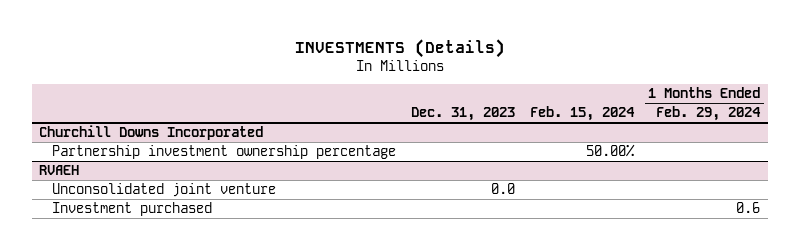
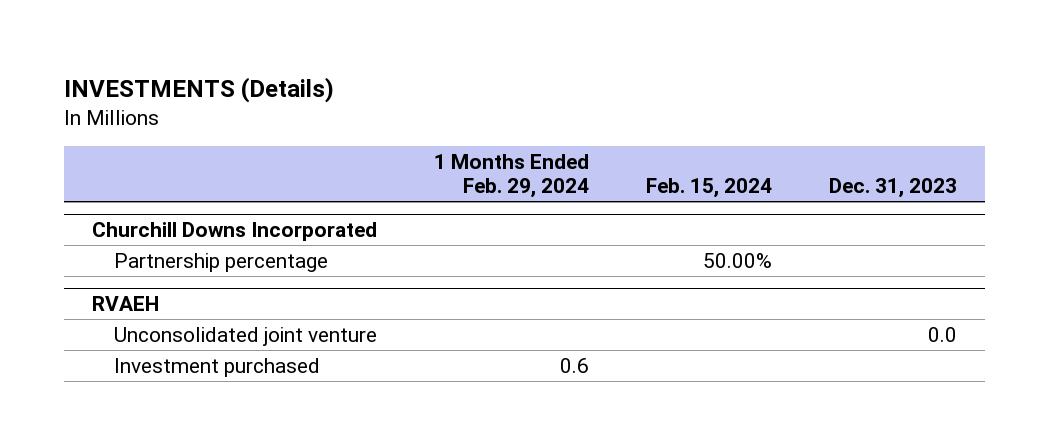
- | Dec. 31, 2023 | Feb. 15, 2024 | 1 Months Ended Feb. 29, 2024
+ | 1 Months Ended Feb. 29, 2024 | Feb. 15, 2024 | Dec. 31, 2023
@ Churchill Downs Incorporated
- Partnership investment ownership percentage | | 50.00% |
+ Partnership percentage | | 50.00% |

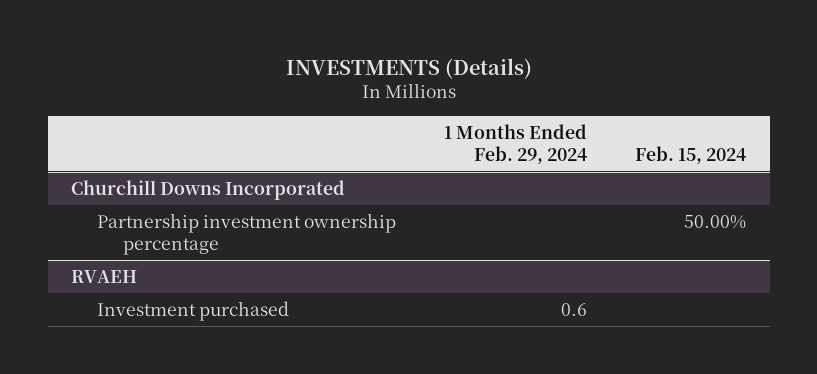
- | 1 Months Ended Feb. 29, 2024 | Feb. 15, 2024 | Dec. 31, 2023
+ | 1 Months Ended Feb. 29, 2024 | Feb. 15, 2024
@ Churchill Downs Incorporated
- Partnership percentage | | 50.00% |
+ Partnership investment ownership percentage | | 50.00%
@ RVAEH
- Unconsolidated joint venture | | | 0.0

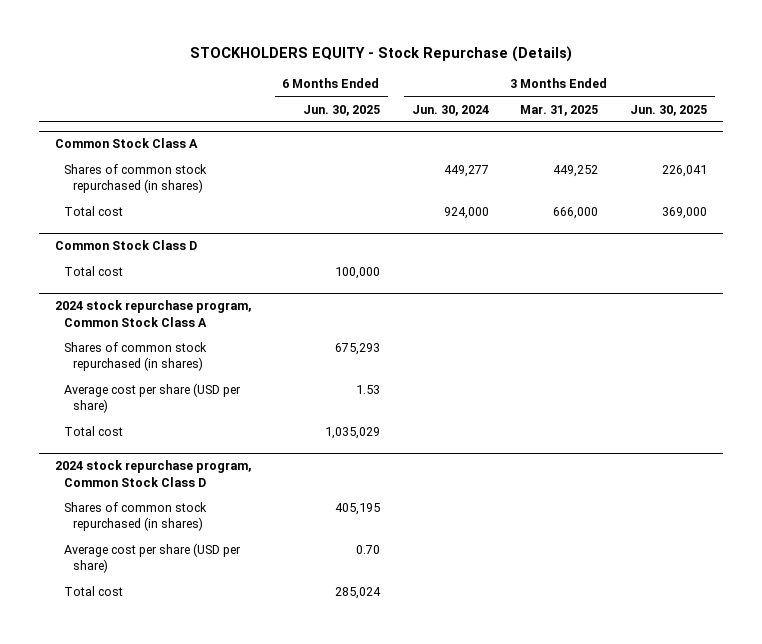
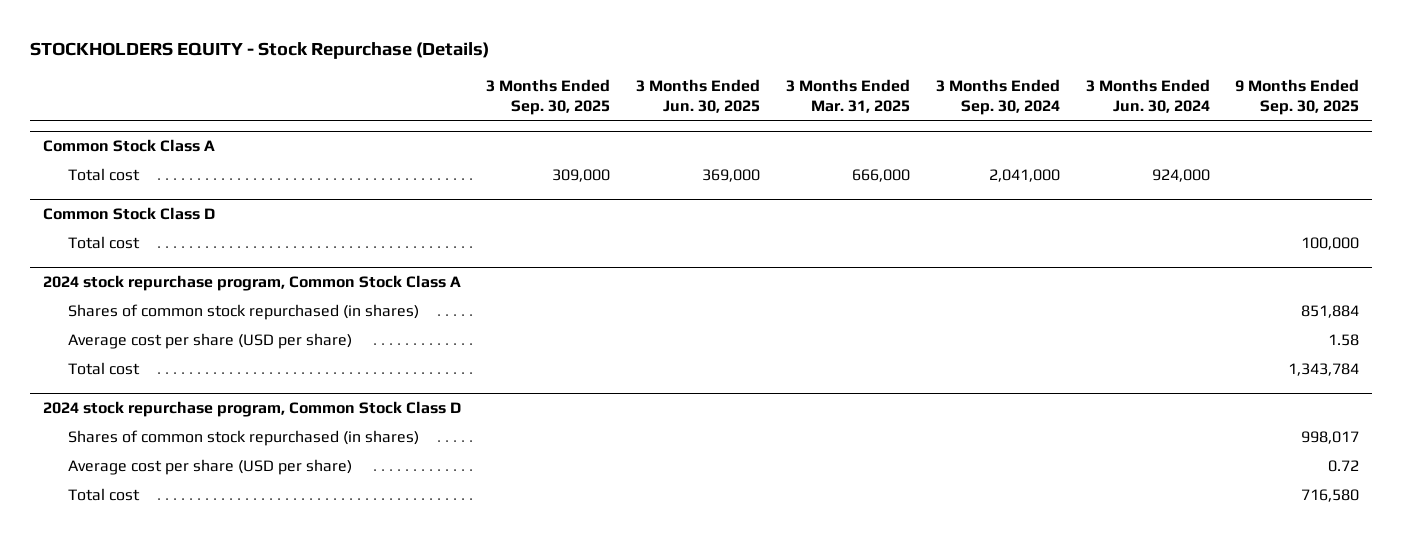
- | 6 Months Ended Jun. 30, 2025 | 3 Months Ended Jun. 30, 2024 | 3 Months Ended Mar. 31, 2025 | 3 Months Ended Jun. 30, 2025
+ | 3 Months Ended Sep. 30, 2025 | 3 Months Ended Jun. 30, 2025 | 3 Months Ended Mar. 31, 2025 | 3 Months Ended Sep. 30, 2024 | 3 Months Ended Jun. 30, 2024 | 9 Months Ended Sep. 30, 2025
@ Common Stock Class A
- Shares of common stock repurchased (in shares) | | 449,277 | 449,252 | 226,041

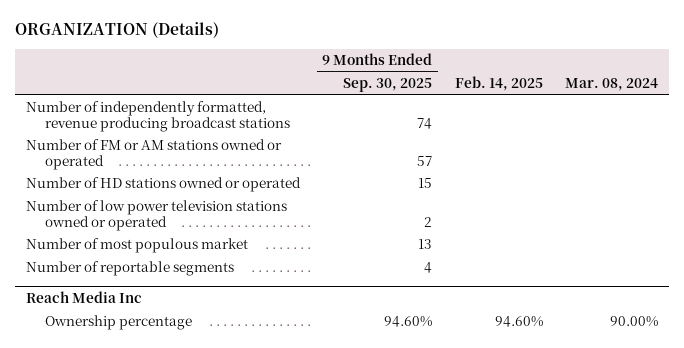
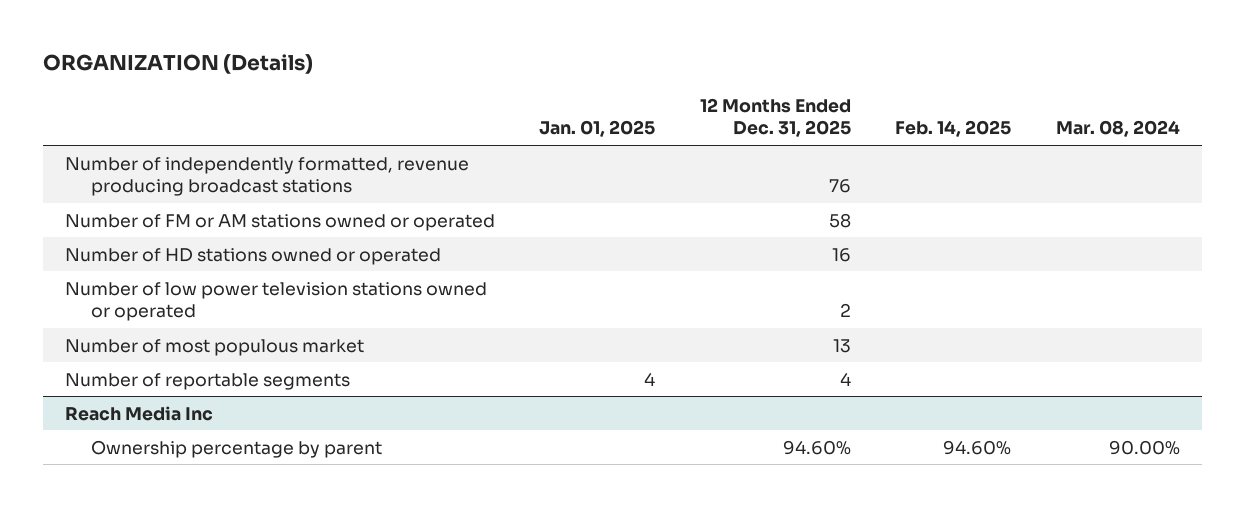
- | 9 Months Ended Sep. 30, 2025 | Feb. 14, 2025 | Mar. 08, 2024
+ | Jan. 01, 2025 | 12 Months Ended Dec. 31, 2025 | Feb. 14, 2025 | Mar. 08, 2024
@ Reach Media Inc
- Ownership percentage | 94.60% | 94.60% | 90.00%
+ Ownership percentage by parent | | 94.60% | 94.60% | 90.00%

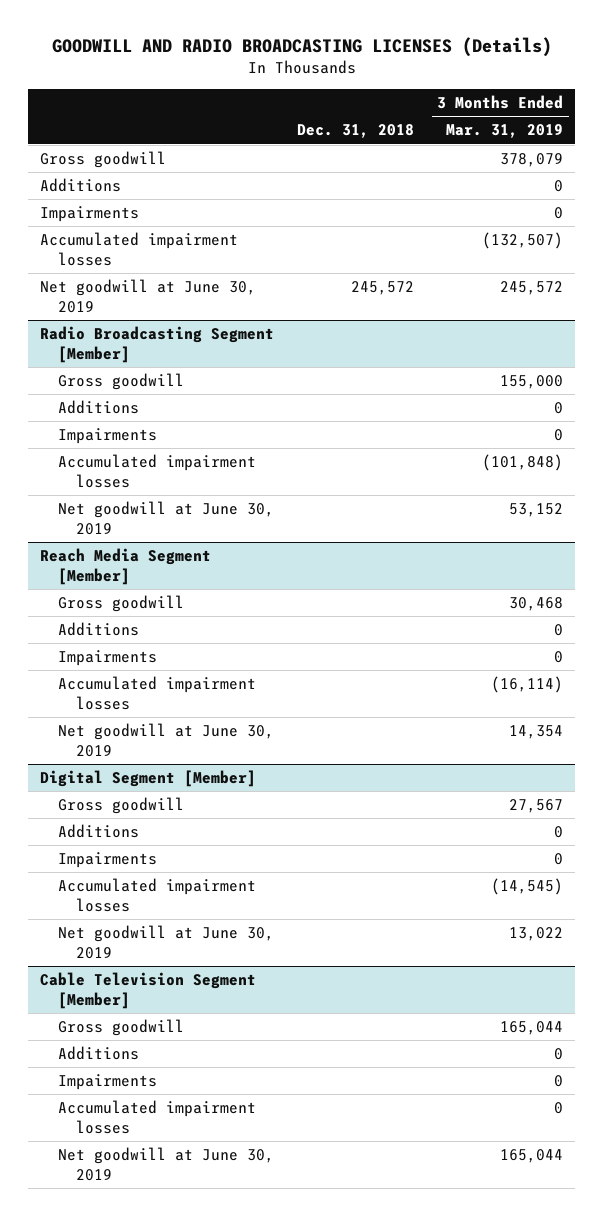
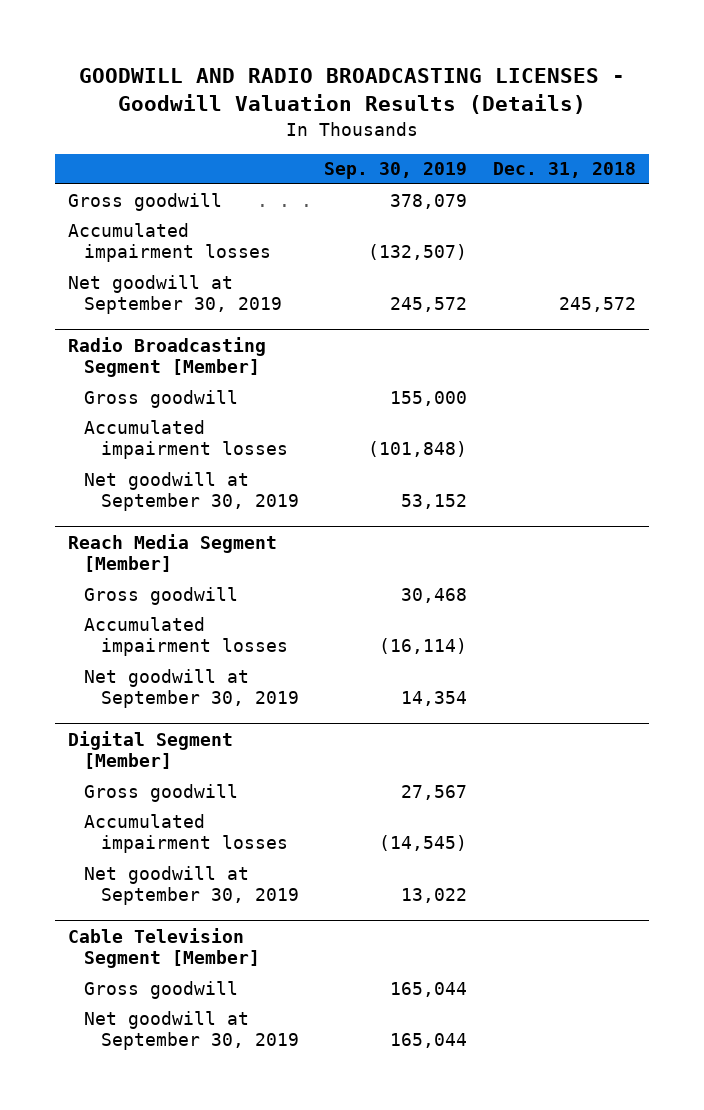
- GOODWILL AND RADIO BROADCASTING LICENSES (Details)
+ GOODWILL AND RADIO BROADCASTING LICENSES - Goodwill Valuation Results (Details)
- | Dec. 31, 2018 | 3 Months Ended Mar. 31, 2019
+ | Sep. 30, 2019 | Dec. 31, 2018
- Additions | | 0
- Impairments | | 0
- Net goodwill at June 30, 2019 | 245,572 | 245,572
+ Net goodwill at September 30, 2019 | 245,572 | 245,572
@ Radio Broadcasting Segment [Member]
- Additions | | 0
- Impairments | | 0
- Net goodwill at June 30, 2019 | | 53,152
+ Net goodwill at September 30, 2019 | 53,152 |
@ Reach Media Segment [Member]
- Additions | | 0
- Impairments | | 0
- Net goodwill at June 30, 2019 | | 14,354
+ Net goodwill at September 30, 2019 | 14,354 |
@ Digital Segment [Member]
- Additions | | 0
- Impairments | | 0
- Net goodwill at June 30, 2019 | | 13,022
+ Net goodwill at September 30, 2019 | 13,022 |
@ Cable Television Segment [Member]
- Additions | | 0
- Impairments | | 0
- Accumulated impairment losses | | 0
- Net goodwill at June 30, 2019 | | 165,044
+ Net goodwill at September 30, 2019 | 165,044 |

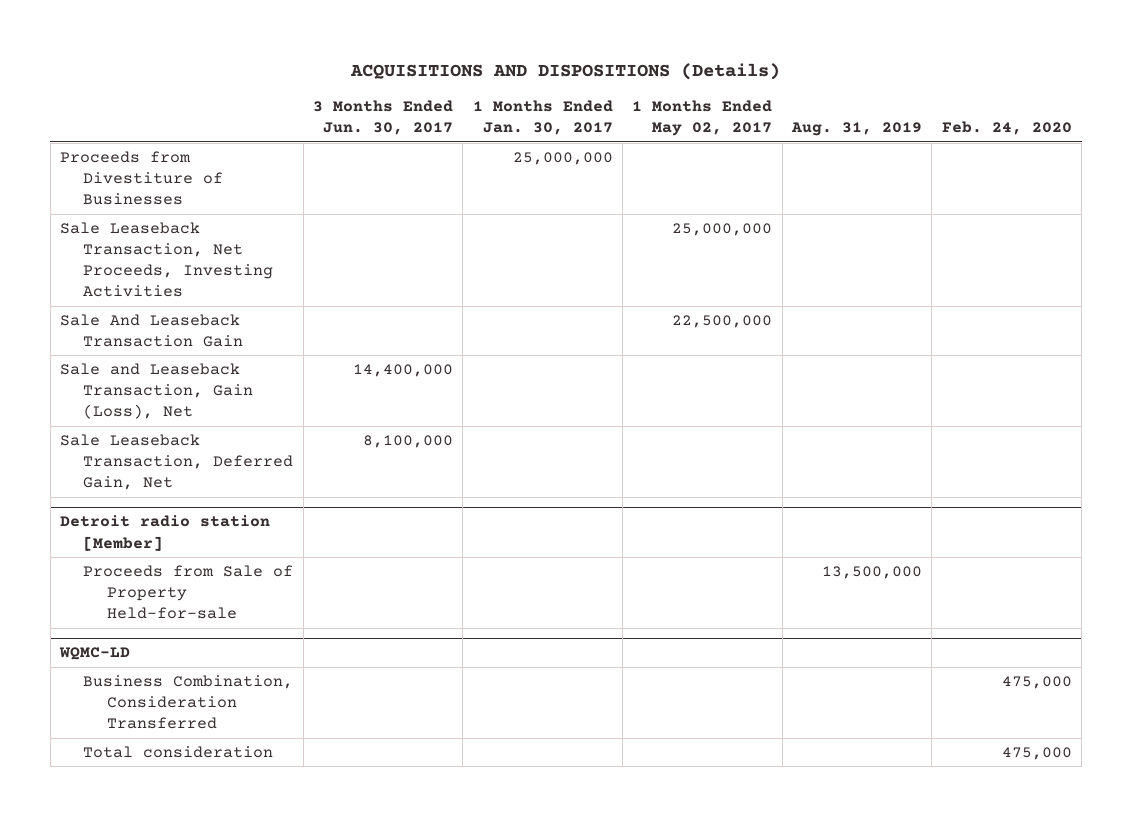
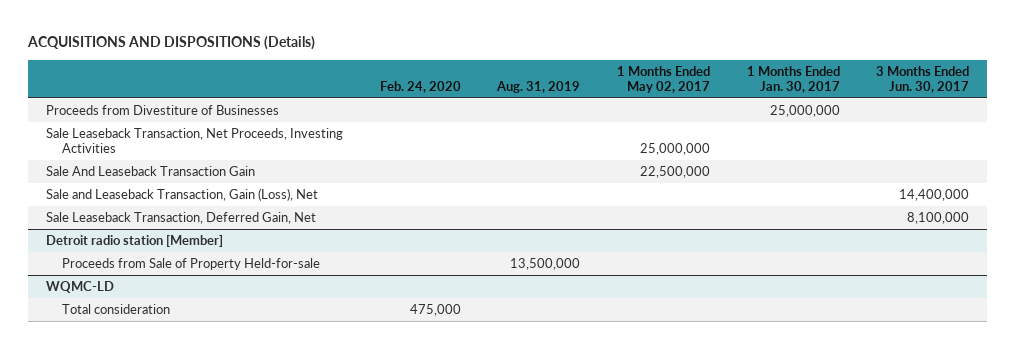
- | 3 Months Ended Jun. 30, 2017 | 1 Months Ended Jan. 30, 2017 | 1 Months Ended May 02, 2017 | Aug. 31, 2019 | Feb. 24, 2020
+ | Feb. 24, 2020 | Aug. 31, 2019 | 1 Months Ended May 02, 2017 | 1 Months Ended Jan. 30, 2017 | 3 Months Ended Jun. 30, 2017
@ WQMC-LD
- Business Combination, Consideration Transferred | | | | | 475,000

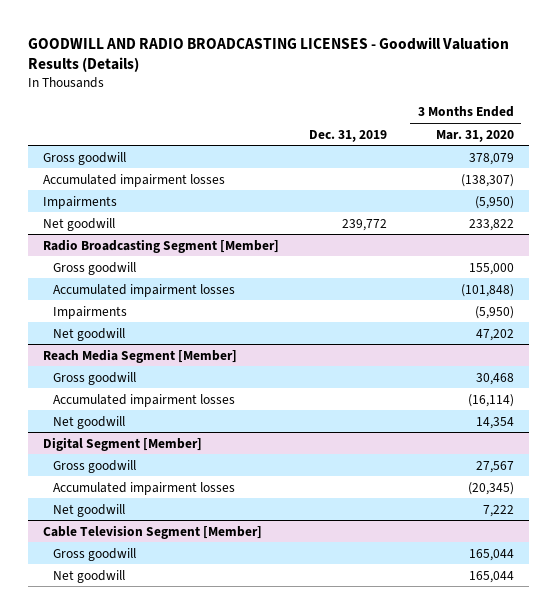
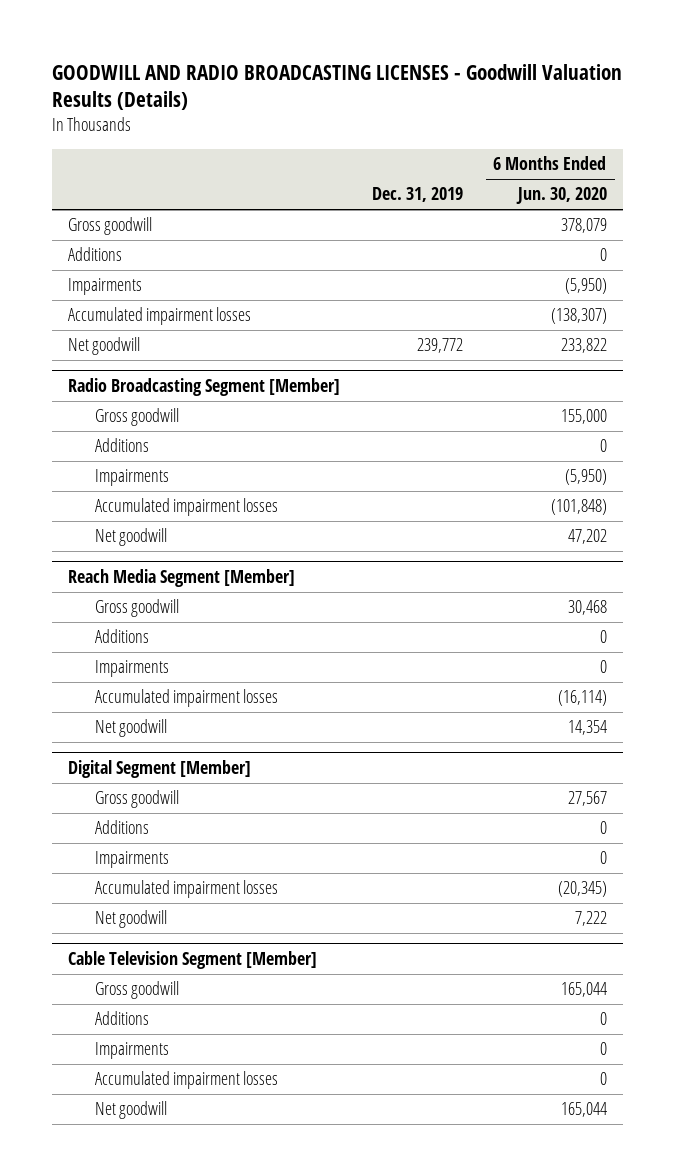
- | Dec. 31, 2019 | 3 Months Ended Mar. 31, 2020
+ | Dec. 31, 2019 | 6 Months Ended Jun. 30, 2020
+ Additions | | 0
moved down: Accumulated impairment losses | | (138,307)
@ Radio Broadcasting Segment [Member]
+ Additions | | 0
moved down: Accumulated impairment losses | | (101,848)
@ Reach Media Segment [Member]
+ Additions | | 0
+ Impairments | | 0
@ Digital Segment [Member]
+ Additions | | 0
+ Impairments | | 0
@ Cable Television Segment [Member]
+ Additions | | 0
+ Impairments | | 0
+ Accumulated impairment losses | | 0

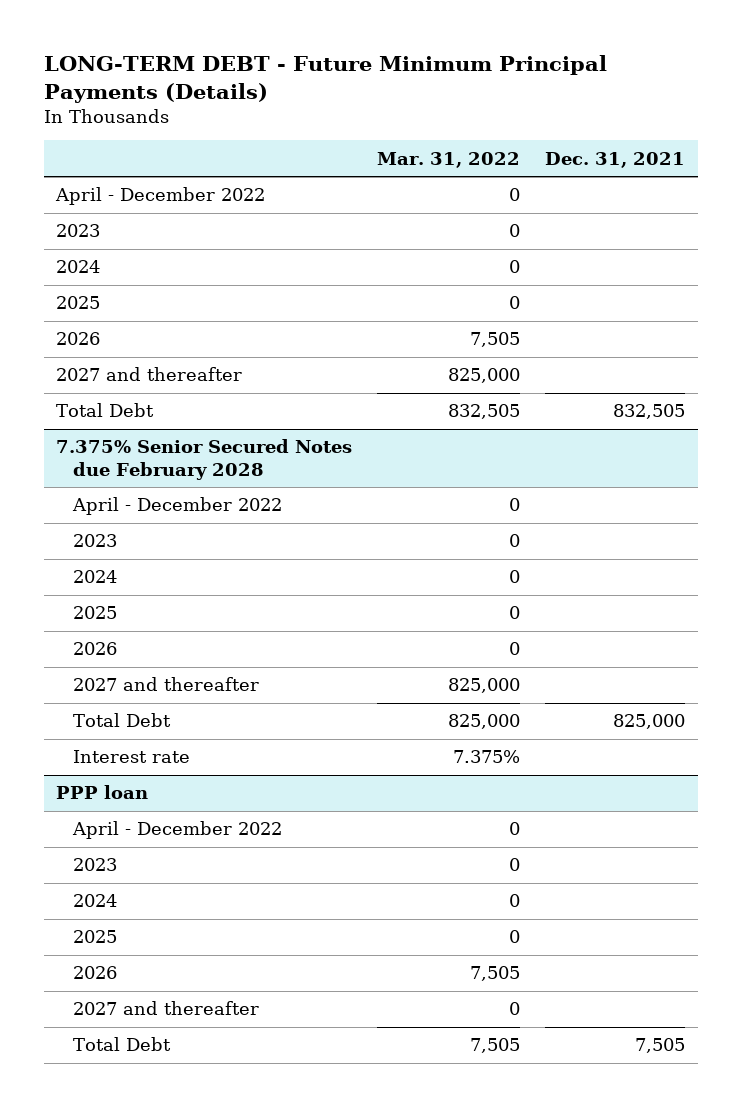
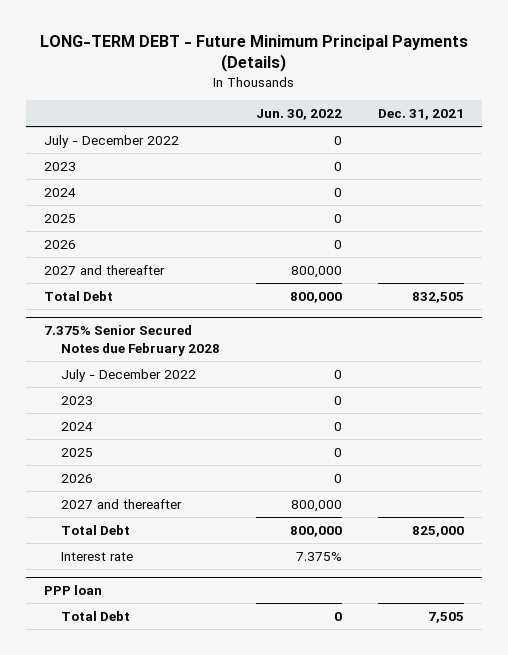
- | Mar. 31, 2022 | Dec. 31, 2021
+ | Jun. 30, 2022 | Dec. 31, 2021
- April - December 2022 | 0 |
+ July - December 2022 | 0 |
@ 7.375% Senior Secured Notes due February 2028
- April - December 2022 | 0 |
+ July - December 2022 | 0 |
@ PPP loan
- April - December 2022 | 0 |
- 2023 | 0 |
- 2024 | 0 |
- 2025 | 0 |
- 2026 | 7,505 |
- 2027 and thereafter | 0 |

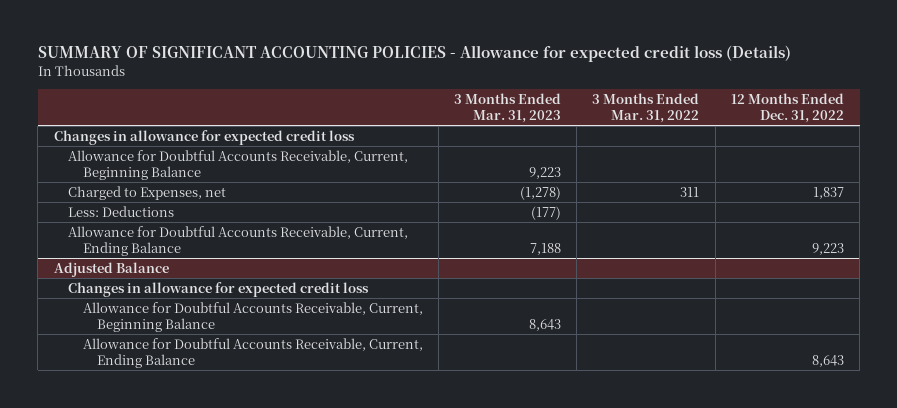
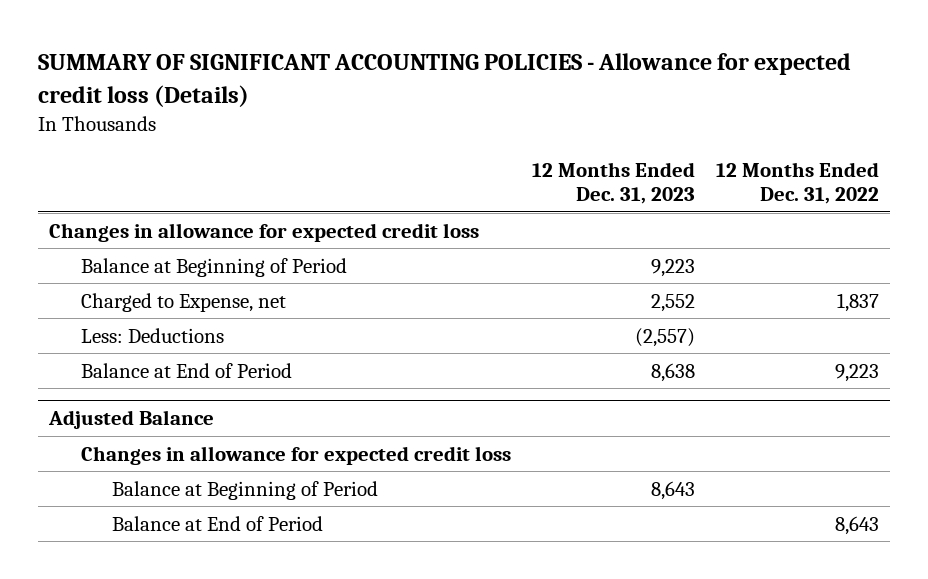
- | 3 Months Ended Mar. 31, 2023 | 3 Months Ended Mar. 31, 2022 | 12 Months Ended Dec. 31, 2022
+ | 12 Months Ended Dec. 31, 2023 | 12 Months Ended Dec. 31, 2022
- Allowance for Doubtful Accounts Receivable, Current, Beginning Balance | 9,223 | |
- Charged to Expenses, net | (1,278) | 311 | 1,837
+ Balance at Beginning of Period | 9,223 |
+ Charged to Expense, net | 2,552 | 1,837
- Allowance for Doubtful Accounts Receivable, Current, Ending Balance | 7,188 | | 9,223
+ Balance at End of Period | 8,638 | 9,223
@ Adjusted Balance
- Allowance for Doubtful Accounts Receivable, Current, Beginning Balance | 8,643 | |
- Allowance for Doubtful Accounts Receivable, Current, Ending Balance | | | 8,643
+ Balance at Beginning of Period | 8,643 |
+ Balance at End of Period | | 8,643

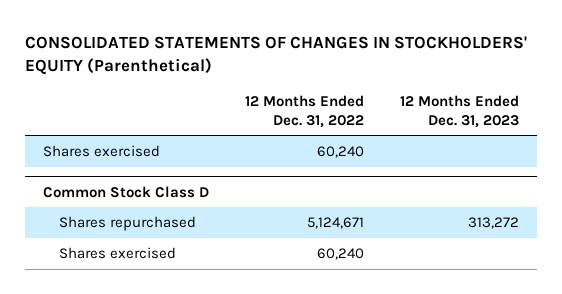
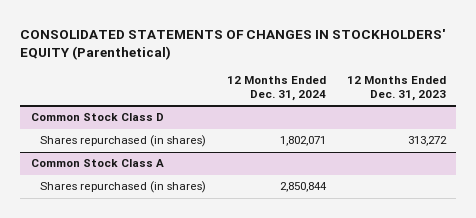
- | 12 Months Ended Dec. 31, 2022 | 12 Months Ended Dec. 31, 2023
+ | 12 Months Ended Dec. 31, 2024 | 12 Months Ended Dec. 31, 2023
- Shares exercised | 60,240 |
@ Common Stock Class D
- Shares repurchased | 5,124,671 | 313,272
- Shares exercised | 60,240 |
+ Shares repurchased (in shares) | 1,802,071 | 313,272
+ Common Stock Class A
+ Shares repurchased (in shares) | 2,850,844 |

